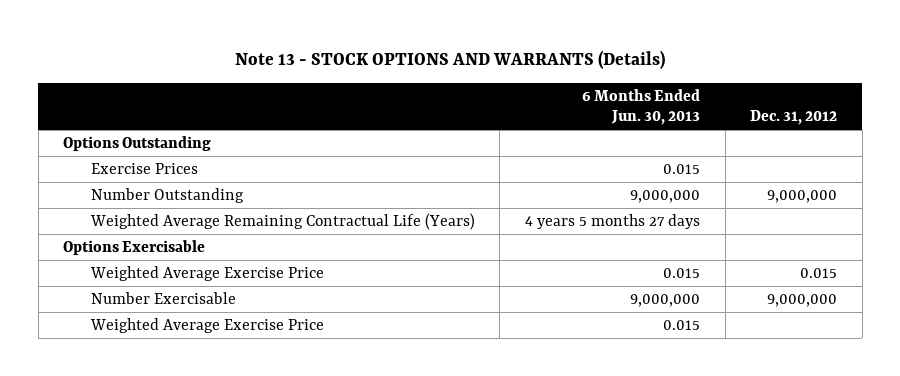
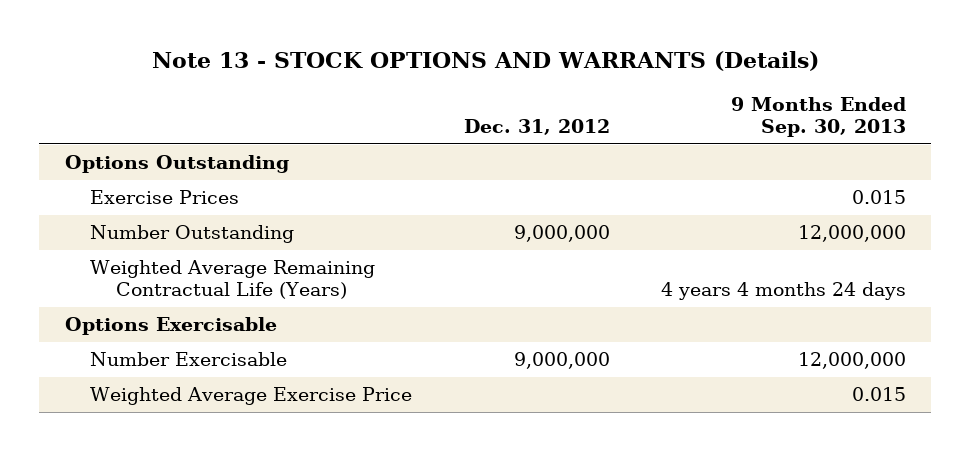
- | 6 Months Ended Jun. 30, 2013 | Dec. 31, 2012
+ | Dec. 31, 2012 | 9 Months Ended Sep. 30, 2013
- Weighted Average Exercise Price | 0.015 | 0.015

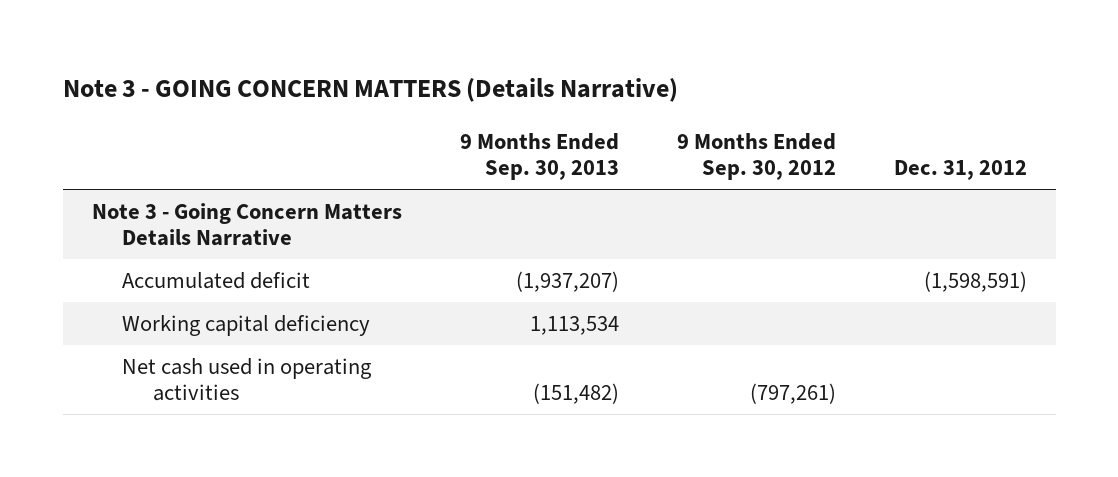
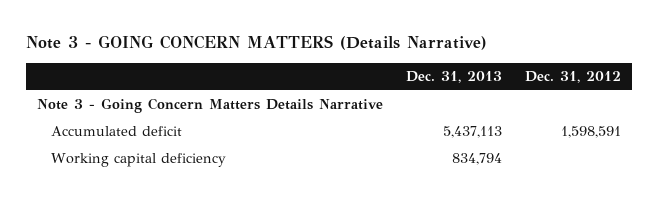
- | 9 Months Ended Sep. 30, 2013 | 9 Months Ended Sep. 30, 2012 | Dec. 31, 2012
+ | Dec. 31, 2013 | Dec. 31, 2012
- Accumulated deficit | (1,937,207) | | (1,598,591)
+ Accumulated deficit | 5,437,113 | 1,598,591
- Net cash used in operating activities | (151,482) | (797,261) |

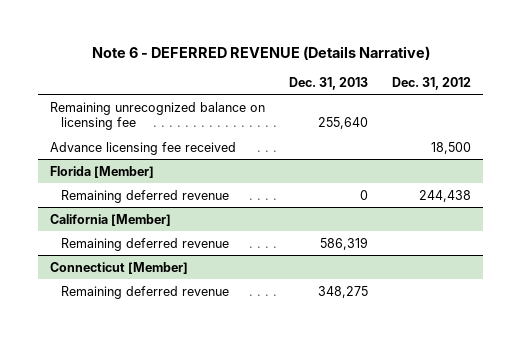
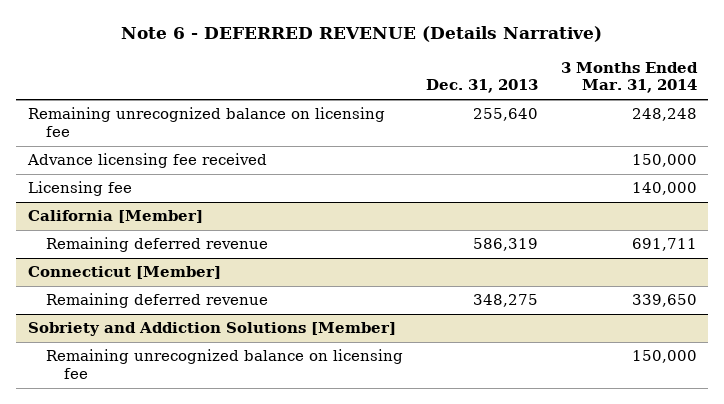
- | Dec. 31, 2013 | Dec. 31, 2012
+ | Dec. 31, 2013 | 3 Months Ended Mar. 31, 2014
- Florida [Member]
- Remaining deferred revenue | 0 | 244,438
+ Licensing fee | | 140,000
+ Sobriety and Addiction Solutions [Member]
+ Remaining unrecognized balance on licensing fee | | 150,000

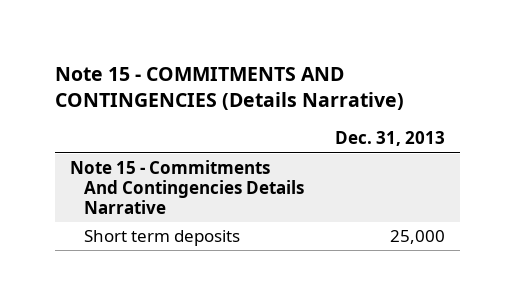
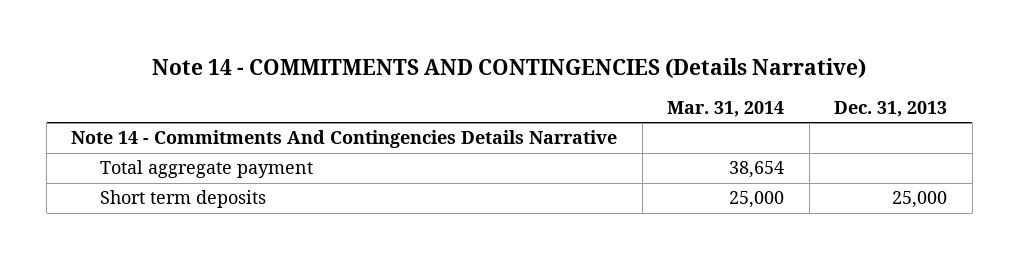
- Note 15 - COMMITMENTS AND CONTINGENCIES (Details Narrative)
+ Note 14 - COMMITMENTS AND CONTINGENCIES (Details Narrative)
- | Dec. 31, 2013
+ | Mar. 31, 2014 | Dec. 31, 2013
- Note 15 - Commitments And Contingencies Details Narrative
+ Note 14 - Commitments And Contingencies Details Narrative
+ Total aggregate payment | 38,654 |

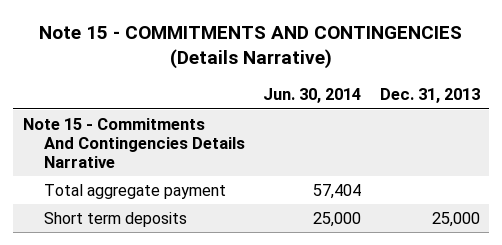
- Note 14 - COMMITMENTS AND CONTINGENCIES (Details Narrative)
+ Note 15 - COMMITMENTS AND CONTINGENCIES (Details Narrative)
- | Mar. 31, 2014 | Dec. 31, 2013
+ | Jun. 30, 2014 | Dec. 31, 2013
- Note 14 - Commitments And Contingencies Details Narrative
+ Note 15 - Commitments And Contingencies Details Narrative

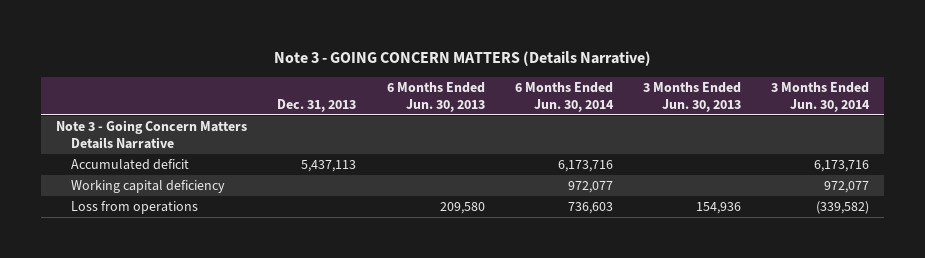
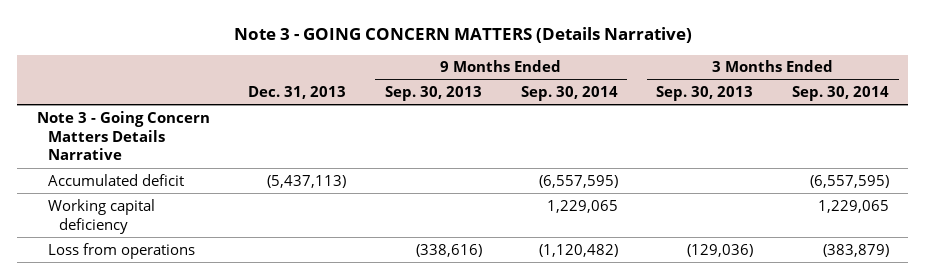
- | Dec. 31, 2013 | 6 Months Ended Jun. 30, 2013 | 6 Months Ended Jun. 30, 2014 | 3 Months Ended Jun. 30, 2013 | 3 Months Ended Jun. 30, 2014
+ | Dec. 31, 2013 | 9 Months Ended Sep. 30, 2013 | 9 Months Ended Sep. 30, 2014 | 3 Months Ended Sep. 30, 2013 | 3 Months Ended Sep. 30, 2014
- Accumulated deficit | 5,437,113 | | 6,173,716 | | 6,173,716
+ Accumulated deficit | (5,437,113) | | (6,557,595) | | (6,557,595)

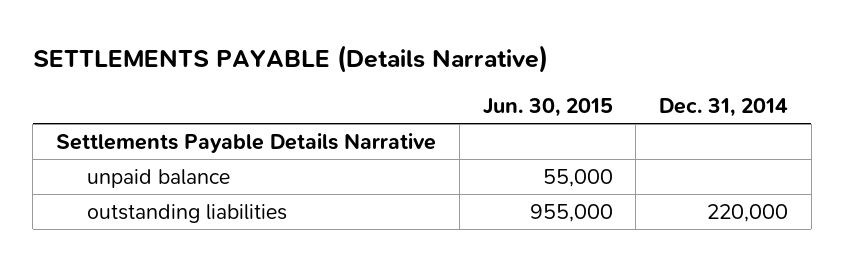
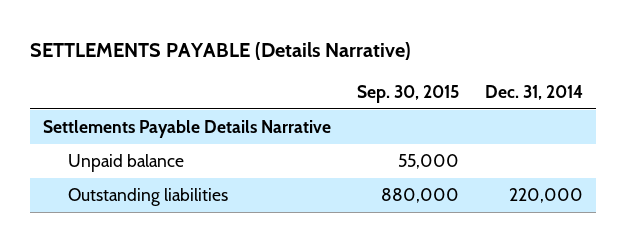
- | Jun. 30, 2015 | Dec. 31, 2014
+ | Sep. 30, 2015 | Dec. 31, 2014
- unpaid balance | 55,000 |
- outstanding liabilities | 955,000 | 220,000
+ Unpaid balance | 55,000 |
+ Outstanding liabilities | 880,000 | 220,000

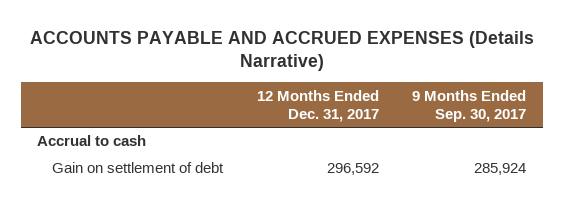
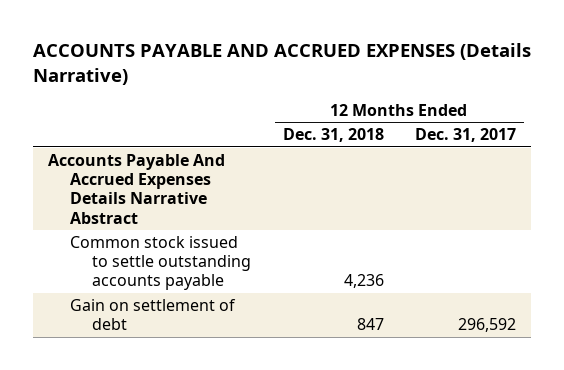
- | 12 Months Ended Dec. 31, 2017 | 9 Months Ended Sep. 30, 2017
+ | 12 Months Ended Dec. 31, 2018 | 12 Months Ended Dec. 31, 2017
- Accrual to cash
+ Accounts Payable And Accrued Expenses Details Narrative Abstract
+ Common stock issued to settle outstanding accounts payable | 4,236 |

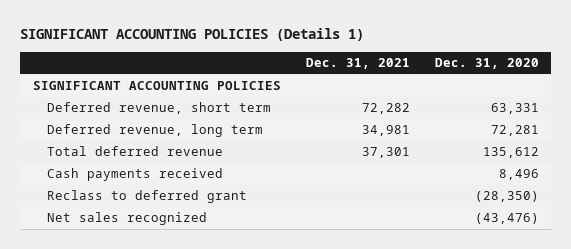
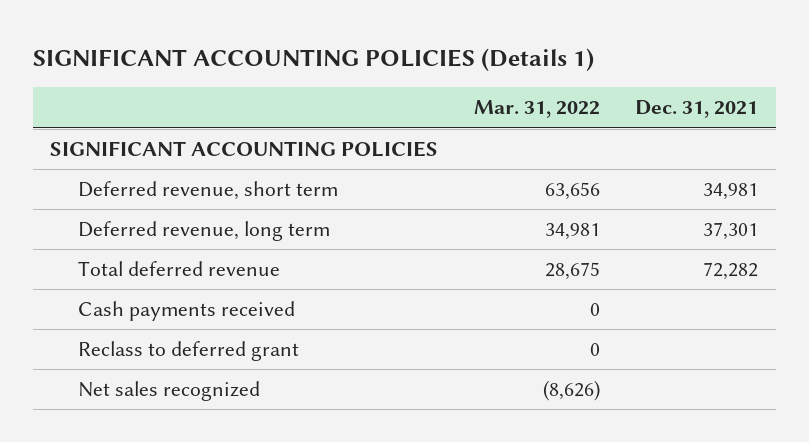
- | Dec. 31, 2021 | Dec. 31, 2020
+ | Mar. 31, 2022 | Dec. 31, 2021
- Deferred revenue, short term | 72,282 | 63,331
- Deferred revenue, long term | 34,981 | 72,281
- Total deferred revenue | 37,301 | 135,612
+ Deferred revenue, short term | 63,656 | 34,981
+ Deferred revenue, long term | 34,981 | 37,301
+ Total deferred revenue | 28,675 | 72,282

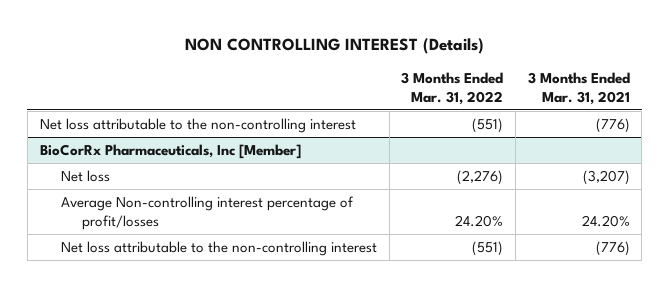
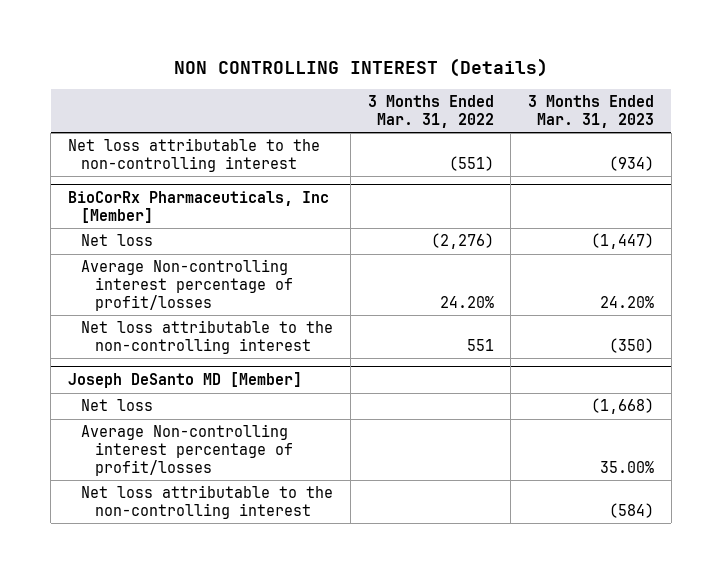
- | 3 Months Ended Mar. 31, 2022 | 3 Months Ended Mar. 31, 2021
+ | 3 Months Ended Mar. 31, 2022 | 3 Months Ended Mar. 31, 2023
@ BioCorRx Pharmaceuticals, Inc [Member]
- Net loss attributable to the non-controlling interest | (551) | (776)
+ Net loss attributable to the non-controlling interest | 551 | (350)
+ Joseph DeSanto MD [Member]
+ Net loss | | (1,668)
+ Average Non-controlling interest percentage of profit/losses | | 35.00%
+ Net loss attributable to the non-controlling interest | | (584)

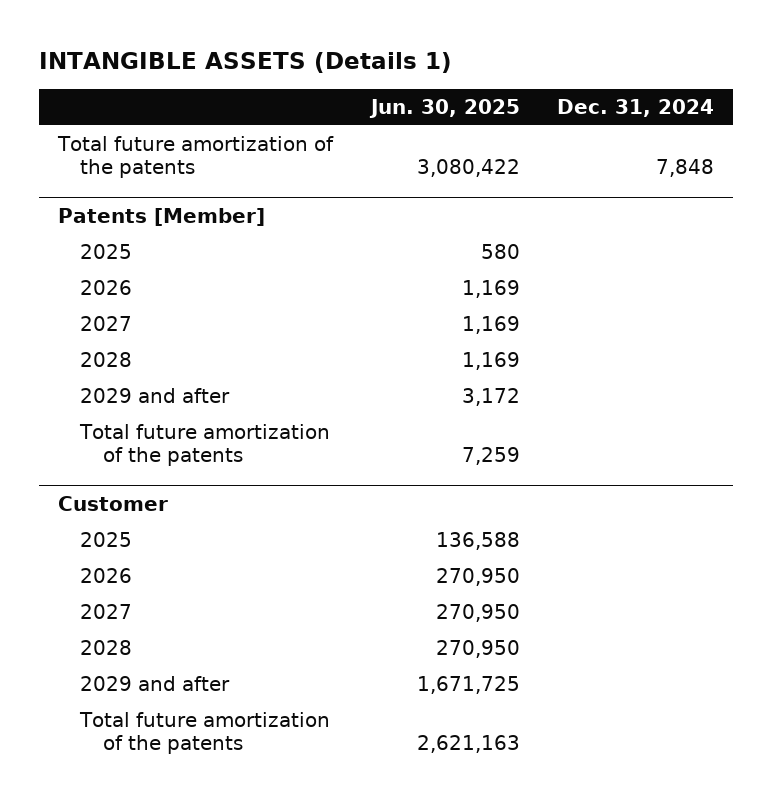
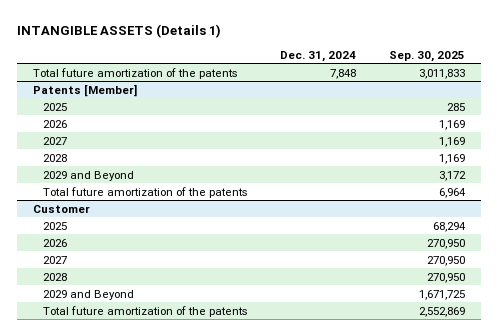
- | Jun. 30, 2025 | Dec. 31, 2024
+ | Dec. 31, 2024 | Sep. 30, 2025
@ Patents [Member]
- 2029 and after | 3,172 |
+ 2029 and Beyond | | 3,172
@ Customer
- 2029 and after | 1,671,725 |
+ 2029 and Beyond | | 1,671,725

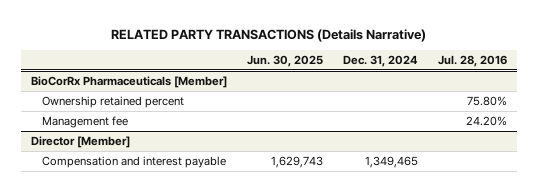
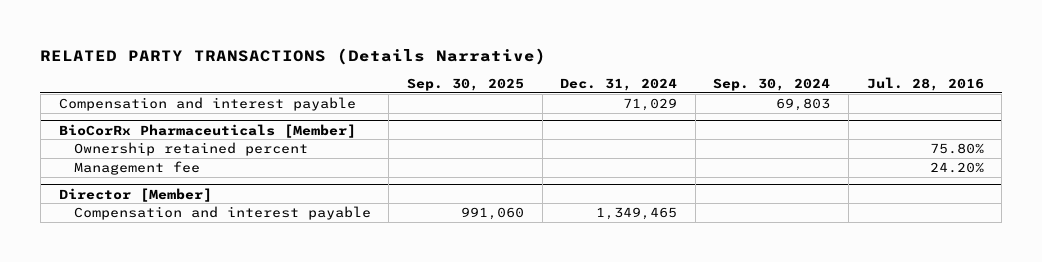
- | Jun. 30, 2025 | Dec. 31, 2024 | Jul. 28, 2016
+ | Sep. 30, 2025 | Dec. 31, 2024 | Sep. 30, 2024 | Jul. 28, 2016
+ Compensation and interest payable | | 71,029 | 69,803 |

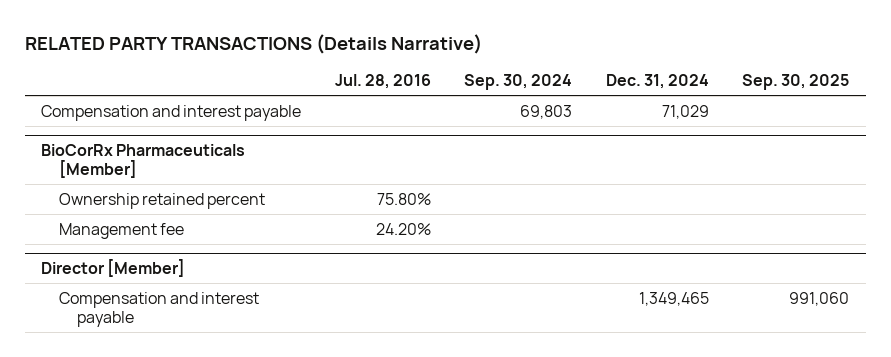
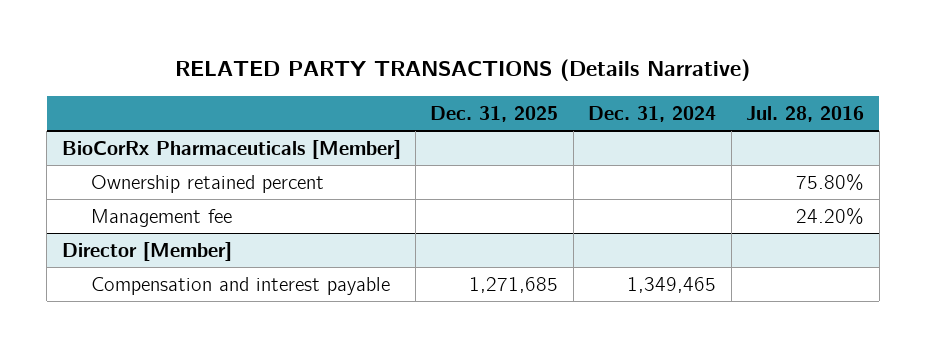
- | Jul. 28, 2016 | Sep. 30, 2024 | Dec. 31, 2024 | Sep. 30, 2025
+ | Dec. 31, 2025 | Dec. 31, 2024 | Jul. 28, 2016
- Compensation and interest payable | | 69,803 | 71,029 |

